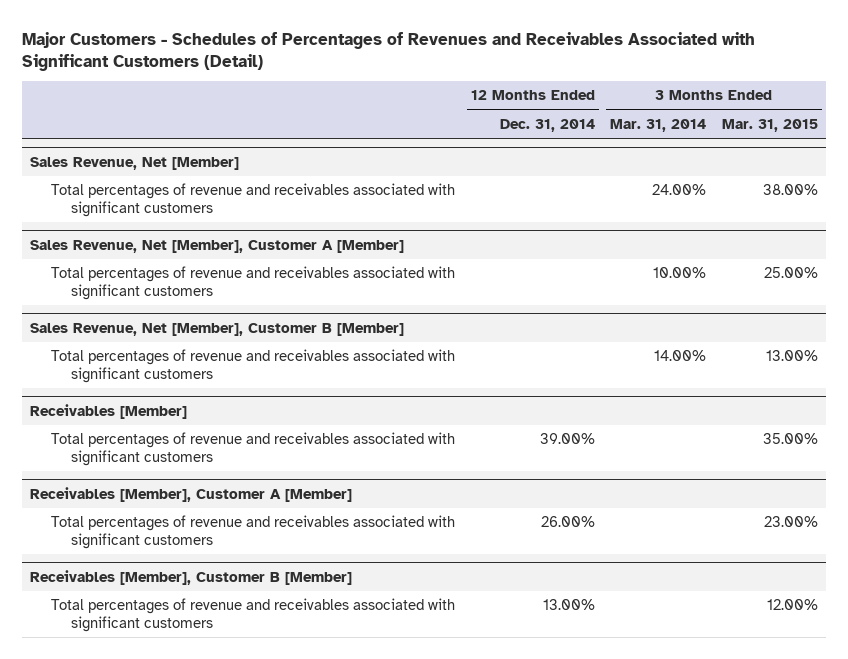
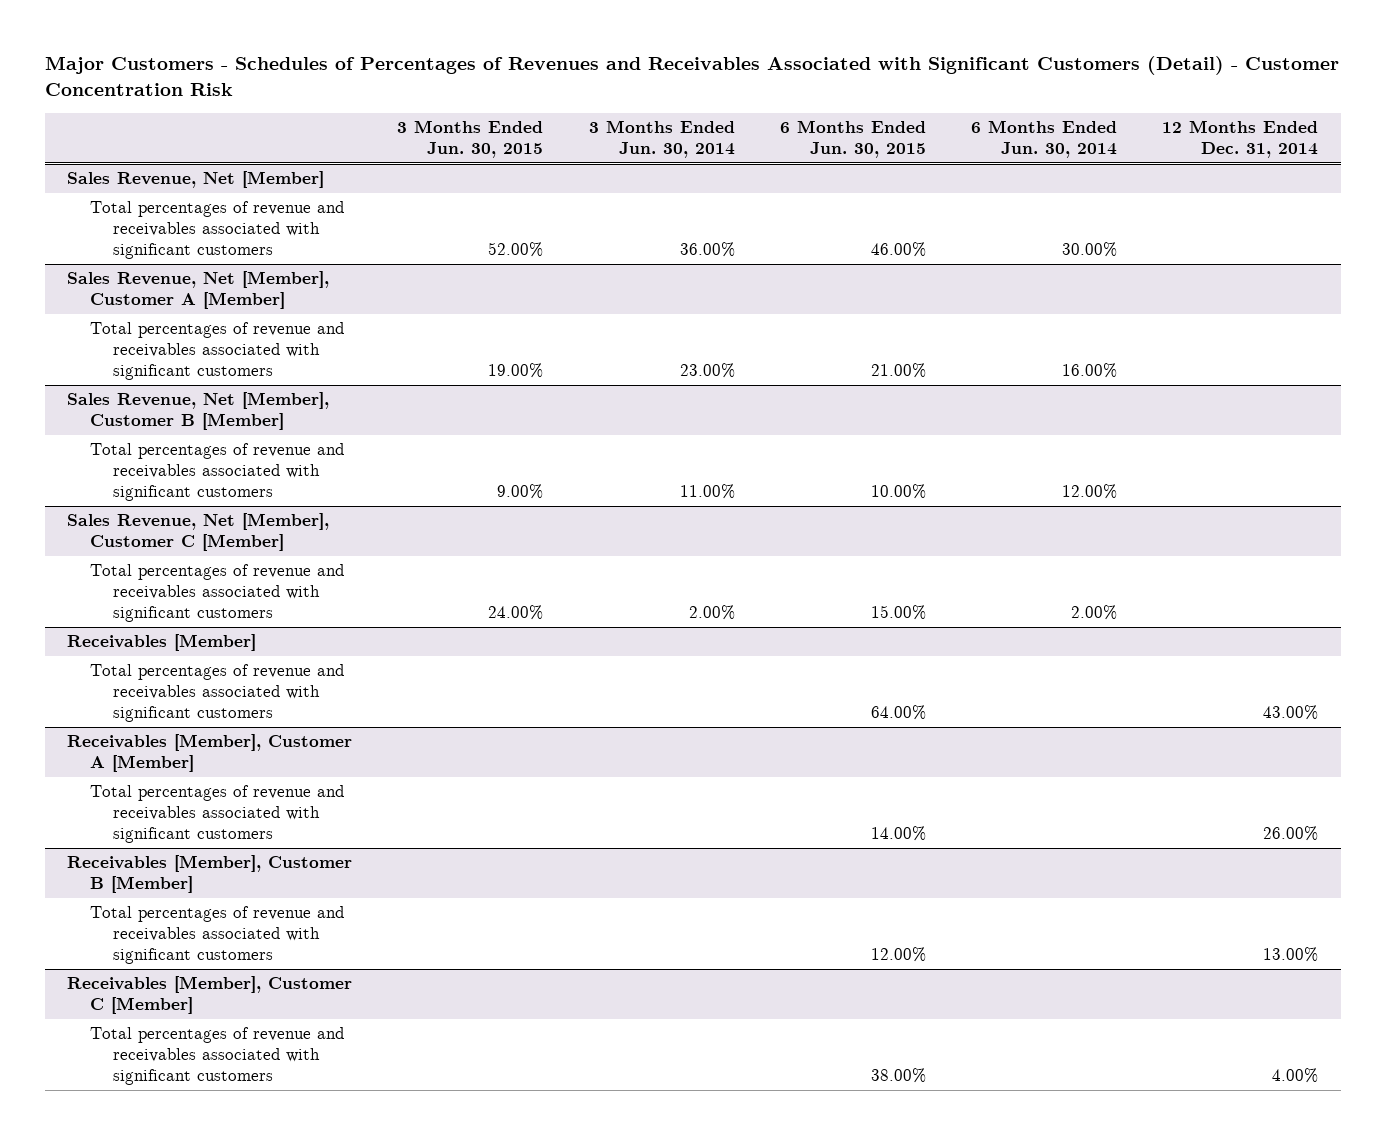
- Major Customers - Schedules of Percentages of Revenues and Receivables Associated with Significant Customers (Detail)
+ Major Customers - Schedules of Percentages of Revenues and Receivables Associated with Significant Customers (Detail) - Customer Concentration Risk
- | 12 Months Ended Dec. 31, 2014 | 3 Months Ended Mar. 31, 2014 | 3 Months Ended Mar. 31, 2015
+ | 3 Months Ended Jun. 30, 2015 | 3 Months Ended Jun. 30, 2014 | 6 Months Ended Jun. 30, 2015 | 6 Months Ended Jun. 30, 2014 | 12 Months Ended Dec. 31, 2014
+ Sales Revenue, Net [Member], Customer C [Member]
+ Total percentages of revenue and receivables associated with significant customers | 24.00% | 2.00% | 15.00% | 2.00% |
@ Receivables [Member]
- Total percentages of revenue and receivables associated with significant customers | 39.00% | | 35.00%
+ Total percentages of revenue and receivables associated with significant customers | | | 64.00% | | 43.00%
+ Receivables [Member], Customer C [Member]
+ Total percentages of revenue and receivables associated with significant customers | | | 38.00% | | 4.00%

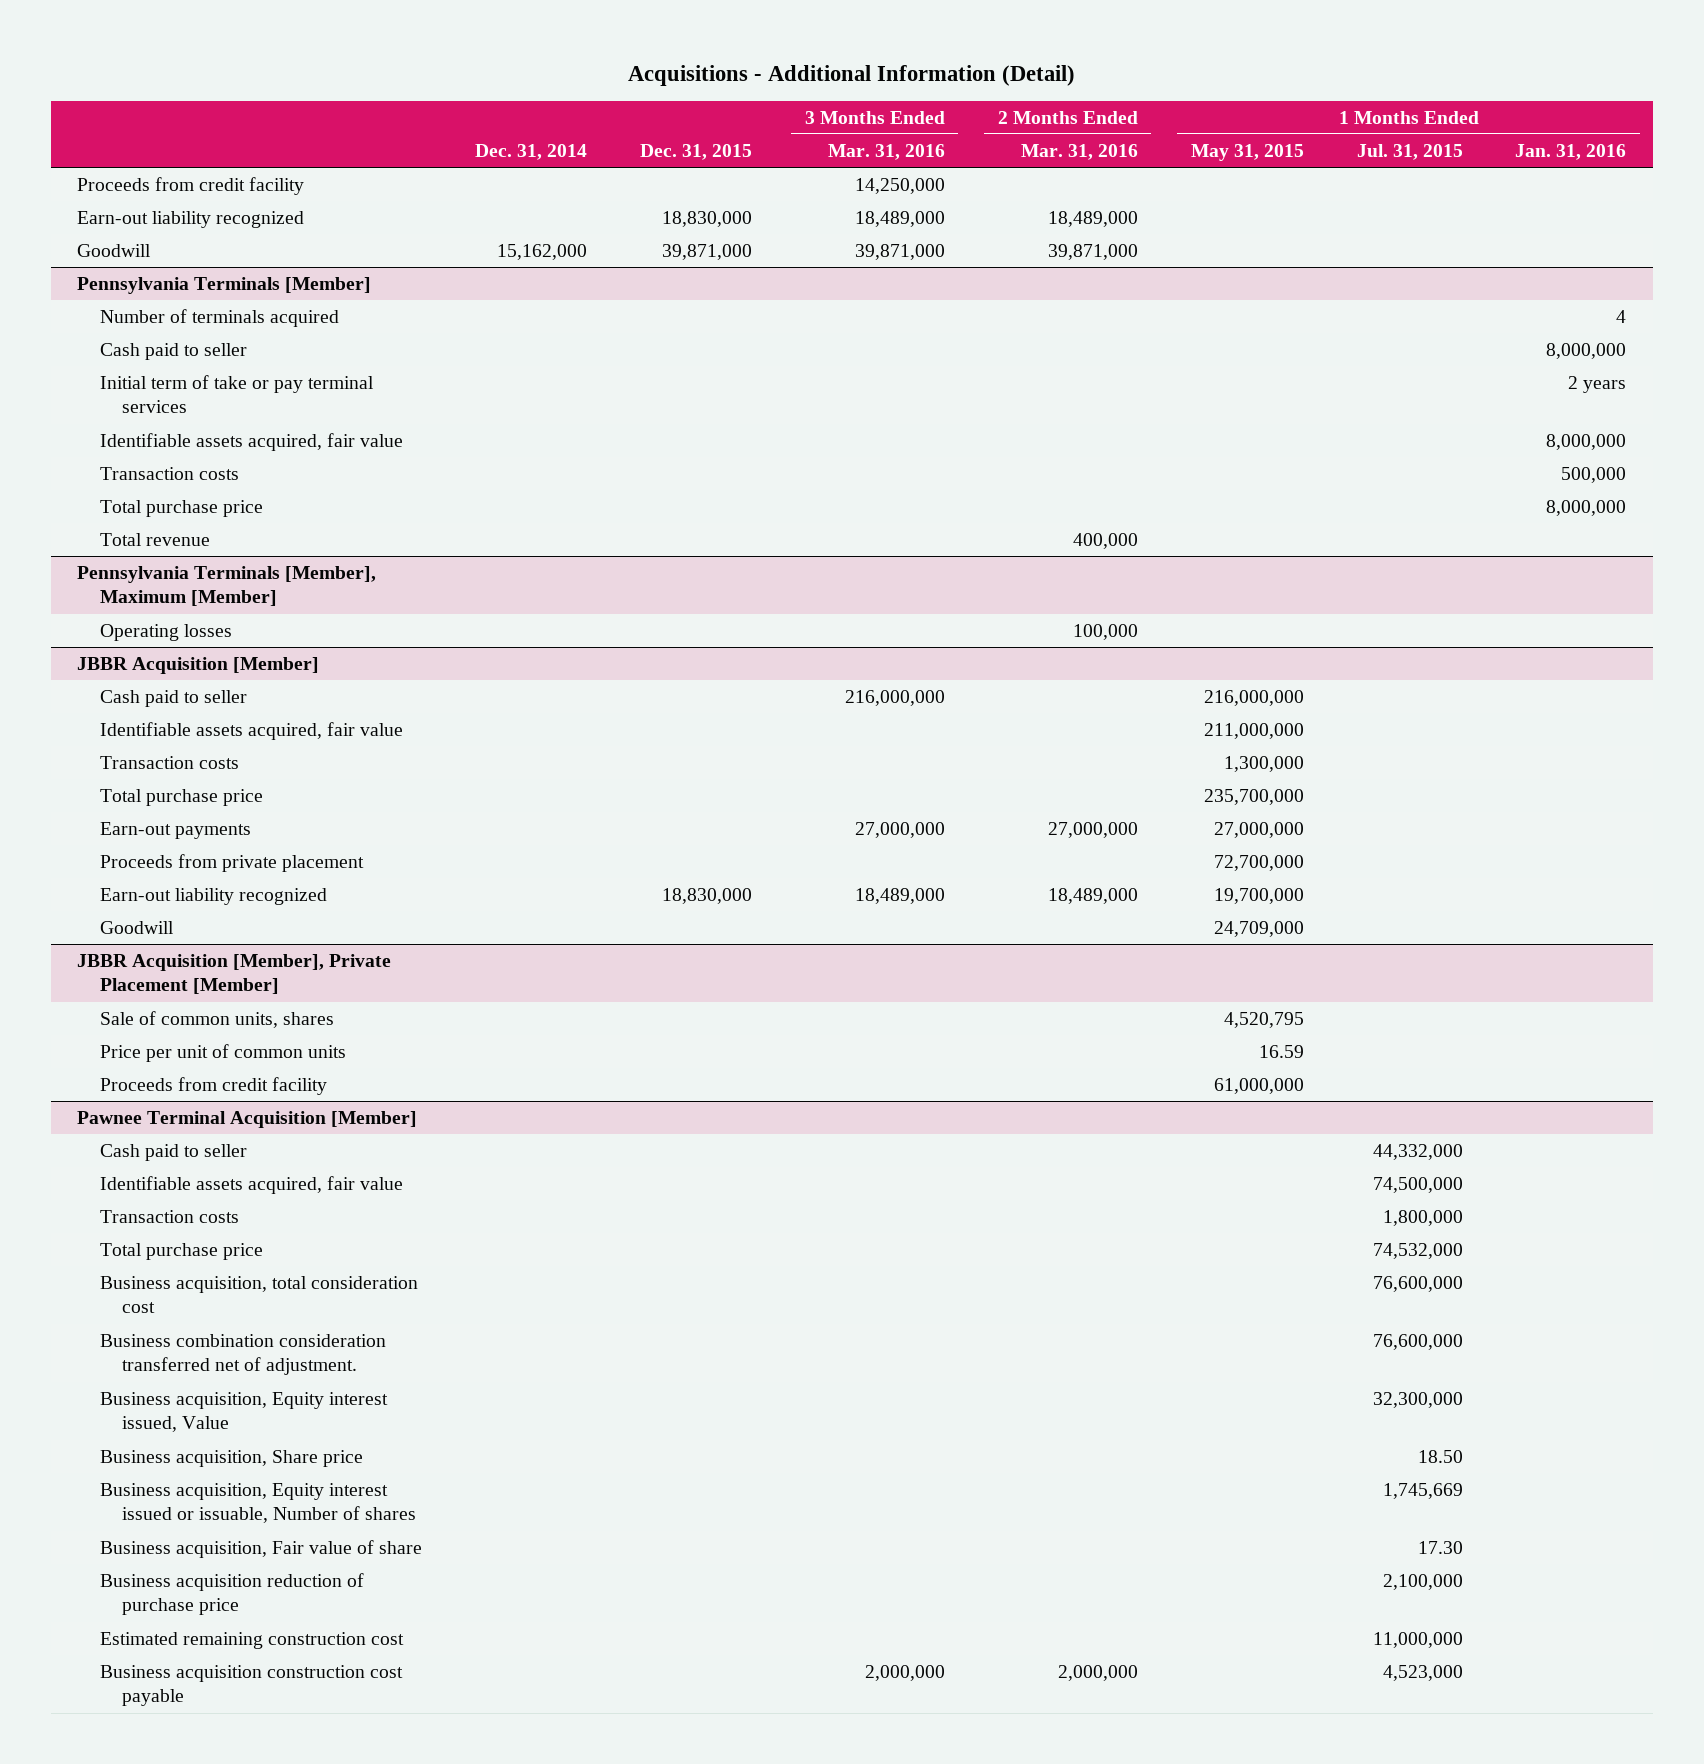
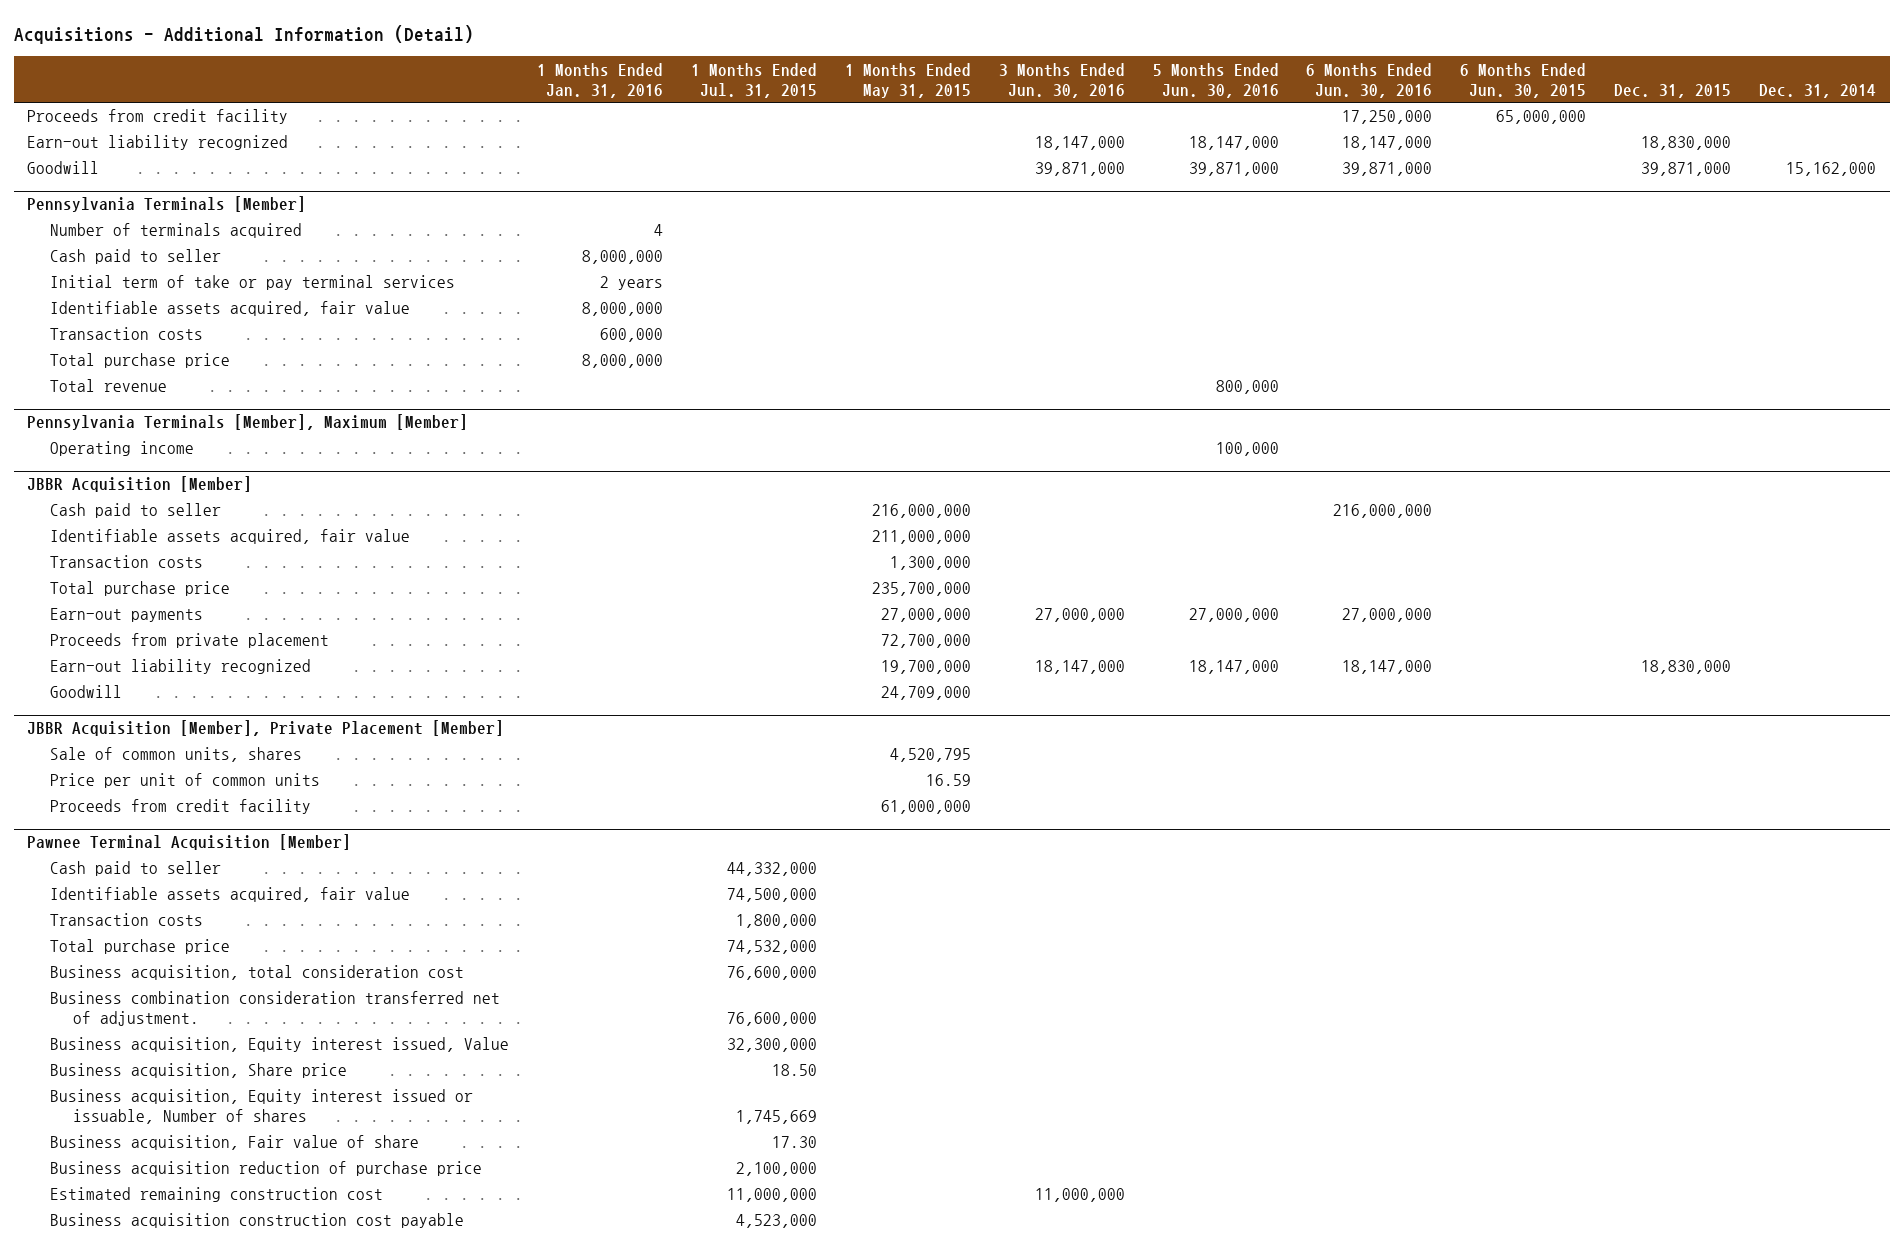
- | Dec. 31, 2014 | Dec. 31, 2015 | 3 Months Ended Mar. 31, 2016 | 2 Months Ended Mar. 31, 2016 | 1 Months Ended May 31, 2015 | 1 Months Ended Jul. 31, 2015 | 1 Months Ended Jan. 31, 2016
+ | 1 Months Ended Jan. 31, 2016 | 1 Months Ended Jul. 31, 2015 | 1 Months Ended May 31, 2015 | 3 Months Ended Jun. 30, 2016 | 5 Months Ended Jun. 30, 2016 | 6 Months Ended Jun. 30, 2016 | 6 Months Ended Jun. 30, 2015 | Dec. 31, 2015 | Dec. 31, 2014
@ Pennsylvania Terminals [Member]
- Transaction costs | | | | | | | 500,000
+ Transaction costs | 600,000 | | | | | | | |
@ Pennsylvania Terminals [Member], Maximum [Member]
- Operating losses | | | | 100,000 | | |
+ Operating income | | | | | 100,000 | | | |

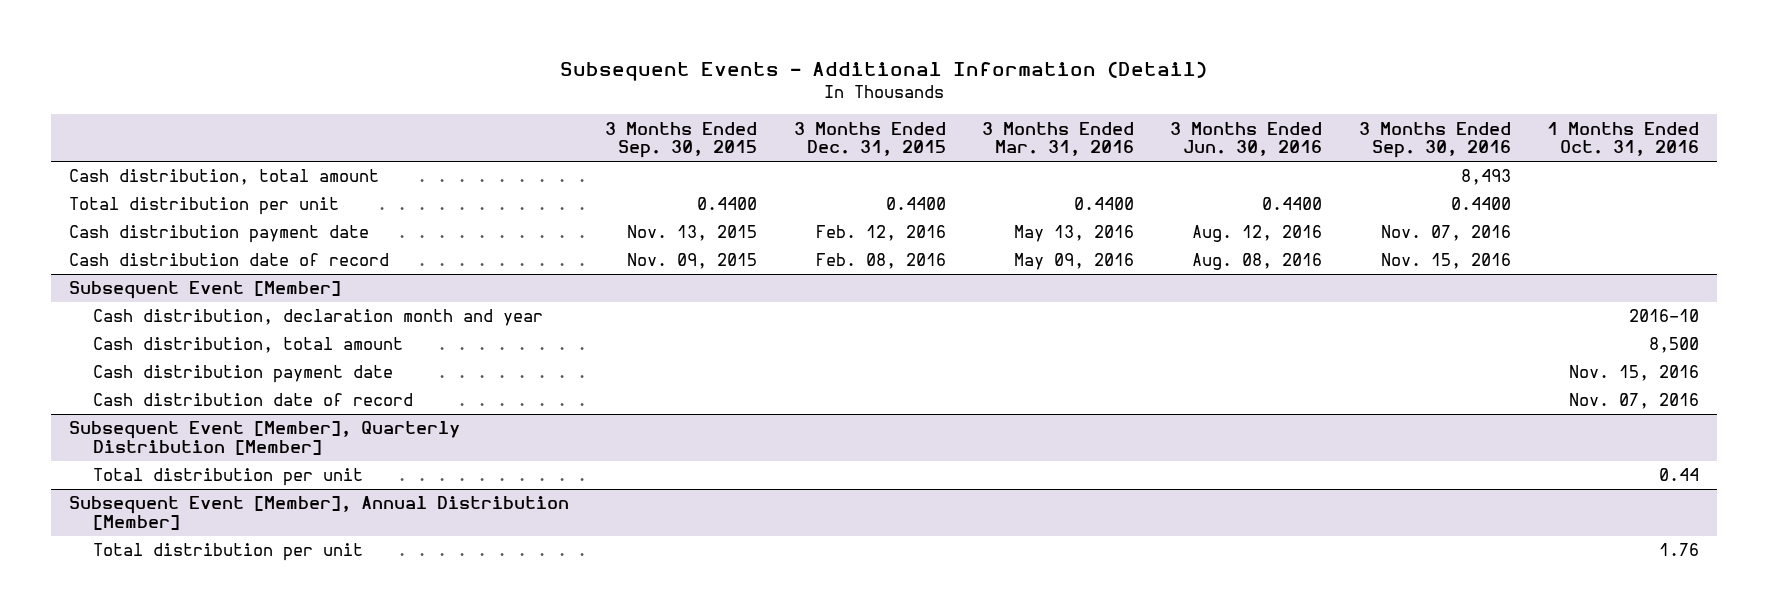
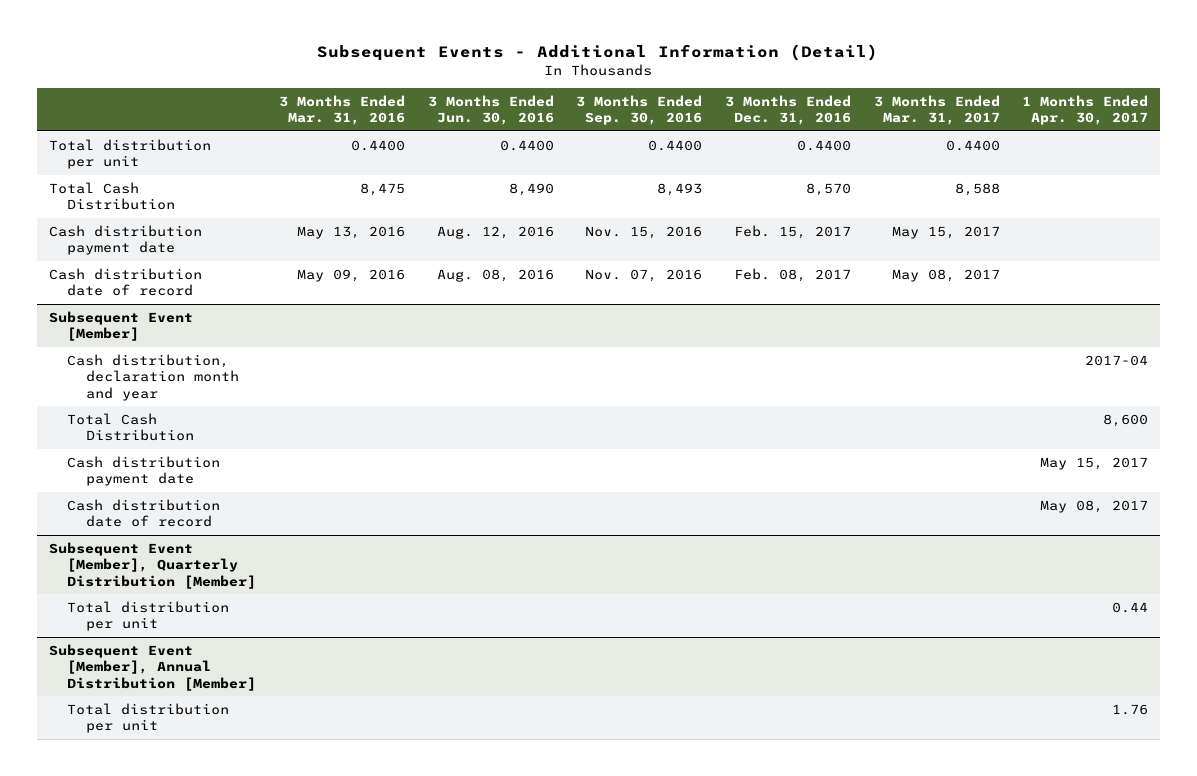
- | 3 Months Ended Sep. 30, 2015 | 3 Months Ended Dec. 31, 2015 | 3 Months Ended Mar. 31, 2016 | 3 Months Ended Jun. 30, 2016 | 3 Months Ended Sep. 30, 2016 | 1 Months Ended Oct. 31, 2016
+ | 3 Months Ended Mar. 31, 2016 | 3 Months Ended Jun. 30, 2016 | 3 Months Ended Sep. 30, 2016 | 3 Months Ended Dec. 31, 2016 | 3 Months Ended Mar. 31, 2017 | 1 Months Ended Apr. 30, 2017
- Cash distribution, total amount | | | | | 8,493 |
- Cash distribution payment date | Nov. 13, 2015 | Feb. 12, 2016 | May 13, 2016 | Aug. 12, 2016 | Nov. 07, 2016 |
- Cash distribution date of record | Nov. 09, 2015 | Feb. 08, 2016 | May 09, 2016 | Aug. 08, 2016 | Nov. 15, 2016 |
+ Total Cash Distribution | 8,475 | 8,490 | 8,493 | 8,570 | 8,588 |
+ Cash distribution payment date | May 13, 2016 | Aug. 12, 2016 | Nov. 15, 2016 | Feb. 15, 2017 | May 15, 2017 |
+ Cash distribution date of record | May 09, 2016 | Aug. 08, 2016 | Nov. 07, 2016 | Feb. 08, 2017 | May 08, 2017 |
@ Subsequent Event [Member]
- Cash distribution, total amount | | | | | | 8,500
+ Total Cash Distribution | | | | | | 8,600

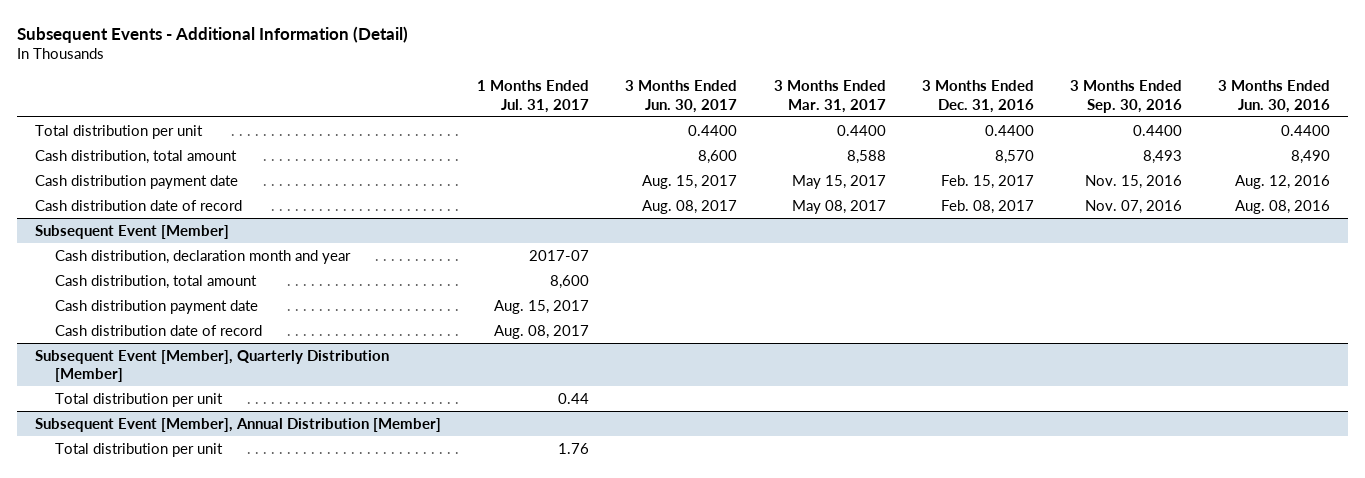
- | 3 Months Ended Mar. 31, 2016 | 3 Months Ended Jun. 30, 2016 | 3 Months Ended Sep. 30, 2016 | 3 Months Ended Dec. 31, 2016 | 3 Months Ended Mar. 31, 2017 | 1 Months Ended Apr. 30, 2017
+ | 1 Months Ended Jul. 31, 2017 | 3 Months Ended Jun. 30, 2017 | 3 Months Ended Mar. 31, 2017 | 3 Months Ended Dec. 31, 2016 | 3 Months Ended Sep. 30, 2016 | 3 Months Ended Jun. 30, 2016
- Total Cash Distribution | 8,475 | 8,490 | 8,493 | 8,570 | 8,588 |
+ Cash distribution, total amount | | 8,600 | 8,588 | 8,570 | 8,493 | 8,490
@ Subsequent Event [Member]
- Total Cash Distribution | | | | | | 8,600
+ Cash distribution, total amount | 8,600 | | | | |

